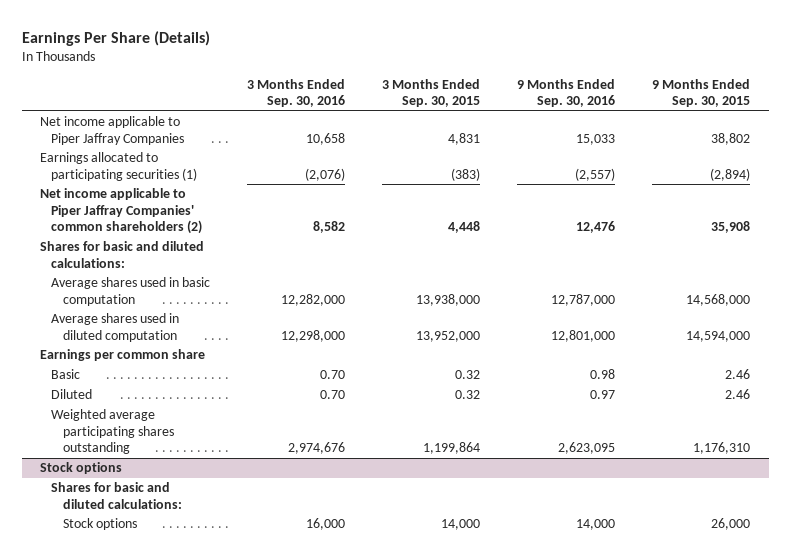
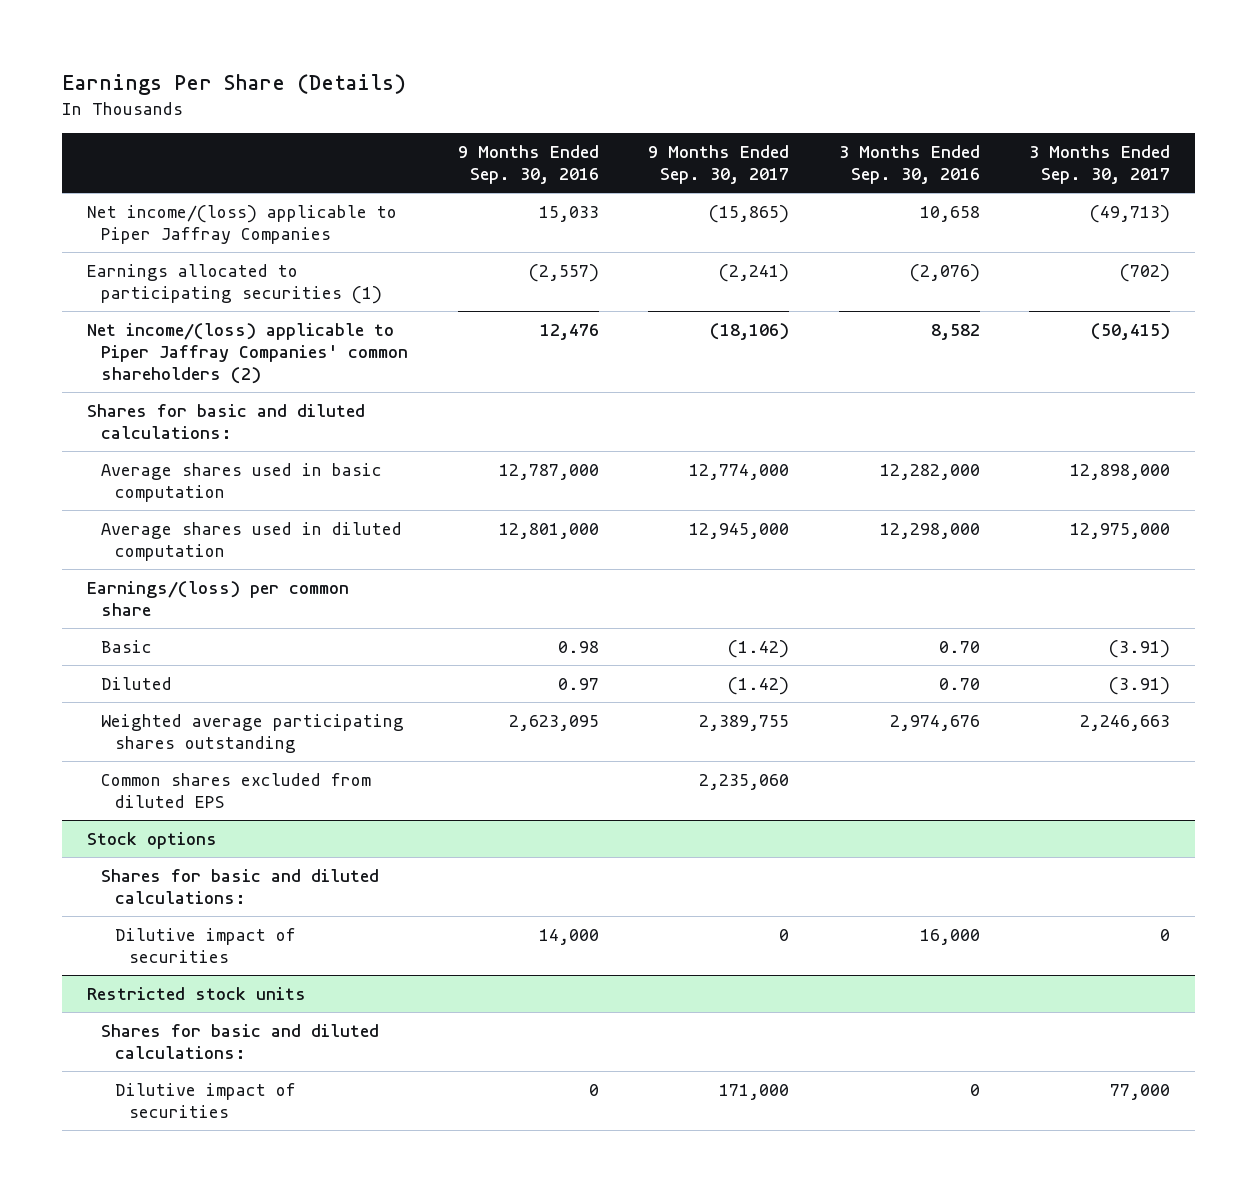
- | 3 Months Ended Sep. 30, 2016 | 3 Months Ended Sep. 30, 2015 | 9 Months Ended Sep. 30, 2016 | 9 Months Ended Sep. 30, 2015
+ | 9 Months Ended Sep. 30, 2016 | 9 Months Ended Sep. 30, 2017 | 3 Months Ended Sep. 30, 2016 | 3 Months Ended Sep. 30, 2017
- Net income applicable to Piper Jaffray Companies | 10,658 | 4,831 | 15,033 | 38,802
+ Net income/(loss) applicable to Piper Jaffray Companies | 15,033 | (15,865) | 10,658 | (49,713)
- Net income applicable to Piper Jaffray Companies' common shareholders (2) | 8,582 | 4,448 | 12,476 | 35,908
+ Net income/(loss) applicable to Piper Jaffray Companies' common shareholders (2) | 12,476 | (18,106) | 8,582 | (50,415)
- Earnings per common share
+ Earnings/(loss) per common share
+ Common shares excluded from diluted EPS | | 2,235,060 | |
@ Stock options
- Stock options | 16,000 | 14,000 | 14,000 | 26,000
+ Dilutive impact of securities | 14,000 | 0 | 16,000 | 0
+ Restricted stock units
+ Shares for basic and diluted calculations:
+ Dilutive impact of securities | 0 | 171,000 | 0 | 77,000

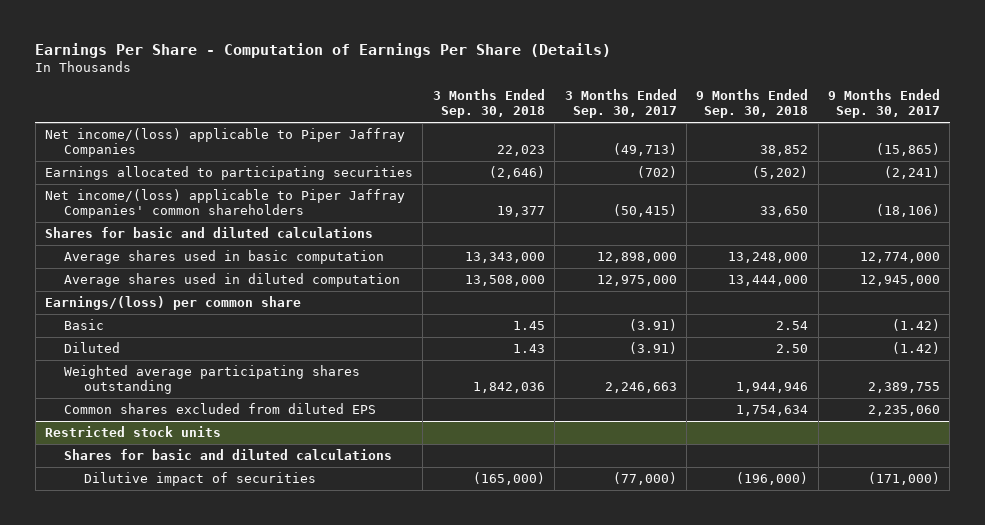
- Earnings Per Share (Details)
+ Earnings Per Share - Computation of Earnings Per Share (Details)
- | 9 Months Ended Sep. 30, 2016 | 9 Months Ended Sep. 30, 2017 | 3 Months Ended Sep. 30, 2016 | 3 Months Ended Sep. 30, 2017
+ | 3 Months Ended Sep. 30, 2018 | 3 Months Ended Sep. 30, 2017 | 9 Months Ended Sep. 30, 2018 | 9 Months Ended Sep. 30, 2017
- Earnings allocated to participating securities (1) | (2,557) | (2,241) | (2,076) | (702)
- Net income/(loss) applicable to Piper Jaffray Companies' common shareholders (2) | 12,476 | (18,106) | 8,582 | (50,415)
- Shares for basic and diluted calculations:
+ Earnings allocated to participating securities | (2,646) | (702) | (5,202) | (2,241)
+ Net income/(loss) applicable to Piper Jaffray Companies' common shareholders | 19,377 | (50,415) | 33,650 | (18,106)
+ Shares for basic and diluted calculations
- Stock options
- Shares for basic and diluted calculations:
- Dilutive impact of securities | 14,000 | 0 | 16,000 | 0
@ Restricted stock units
- Shares for basic and diluted calculations:
- Dilutive impact of securities | 0 | 171,000 | 0 | 77,000
+ Shares for basic and diluted calculations
+ Dilutive impact of securities | (165,000) | (77,000) | (196,000) | (171,000)

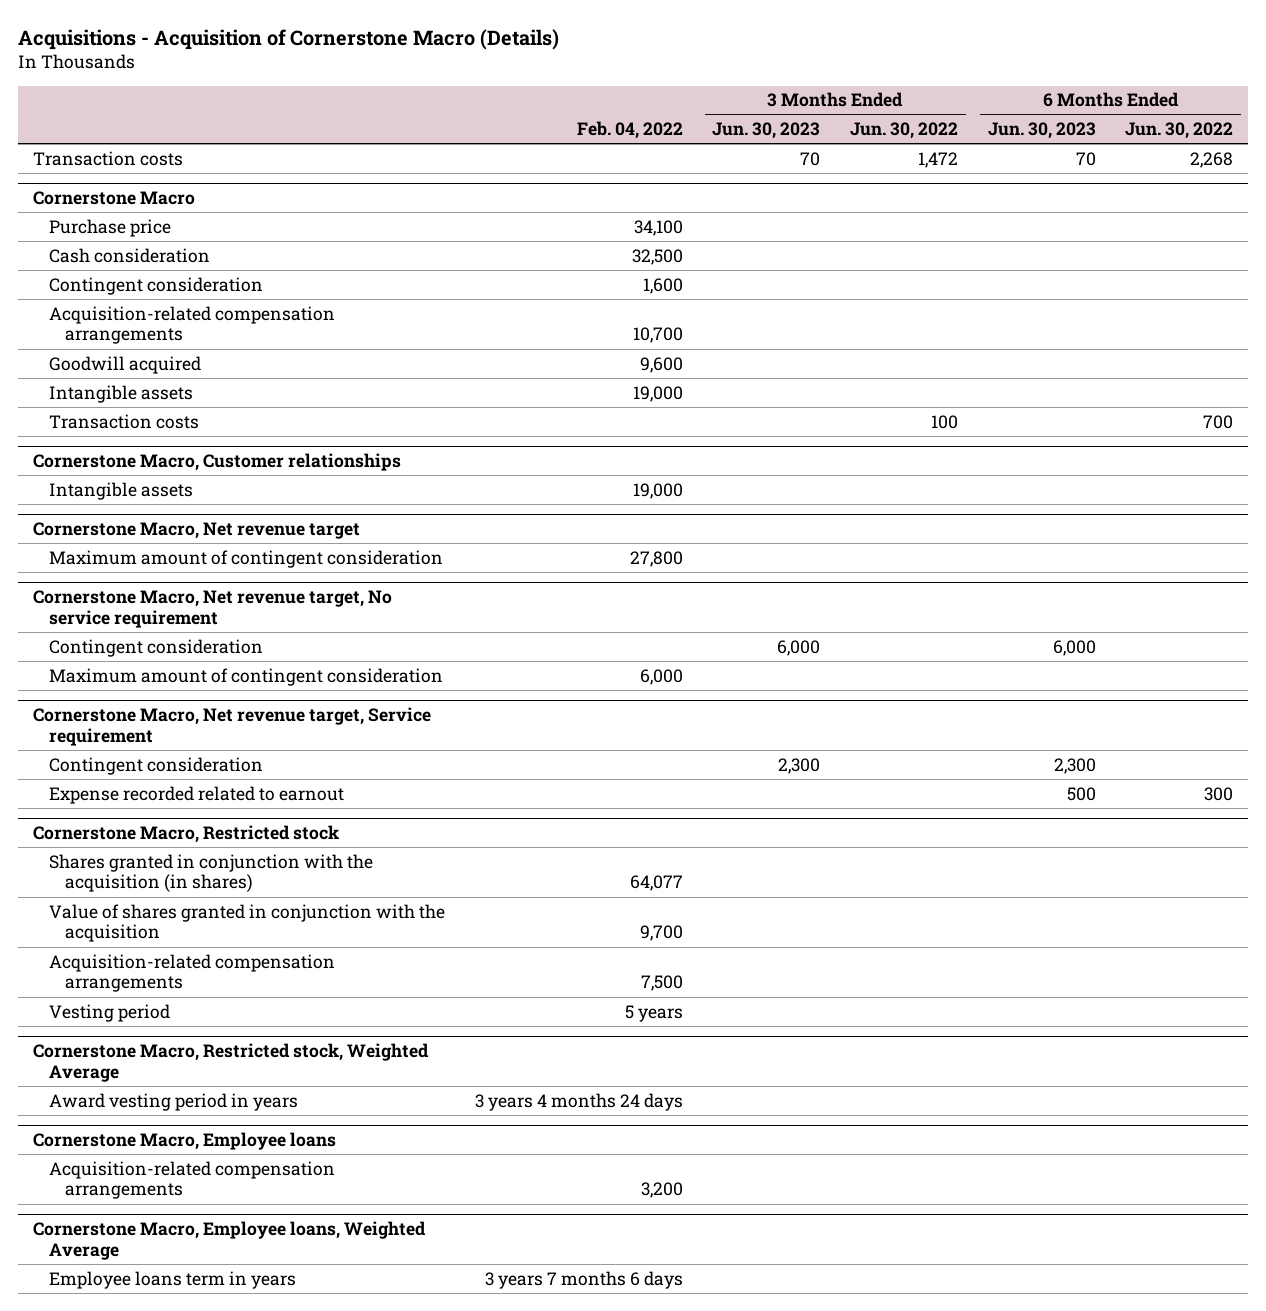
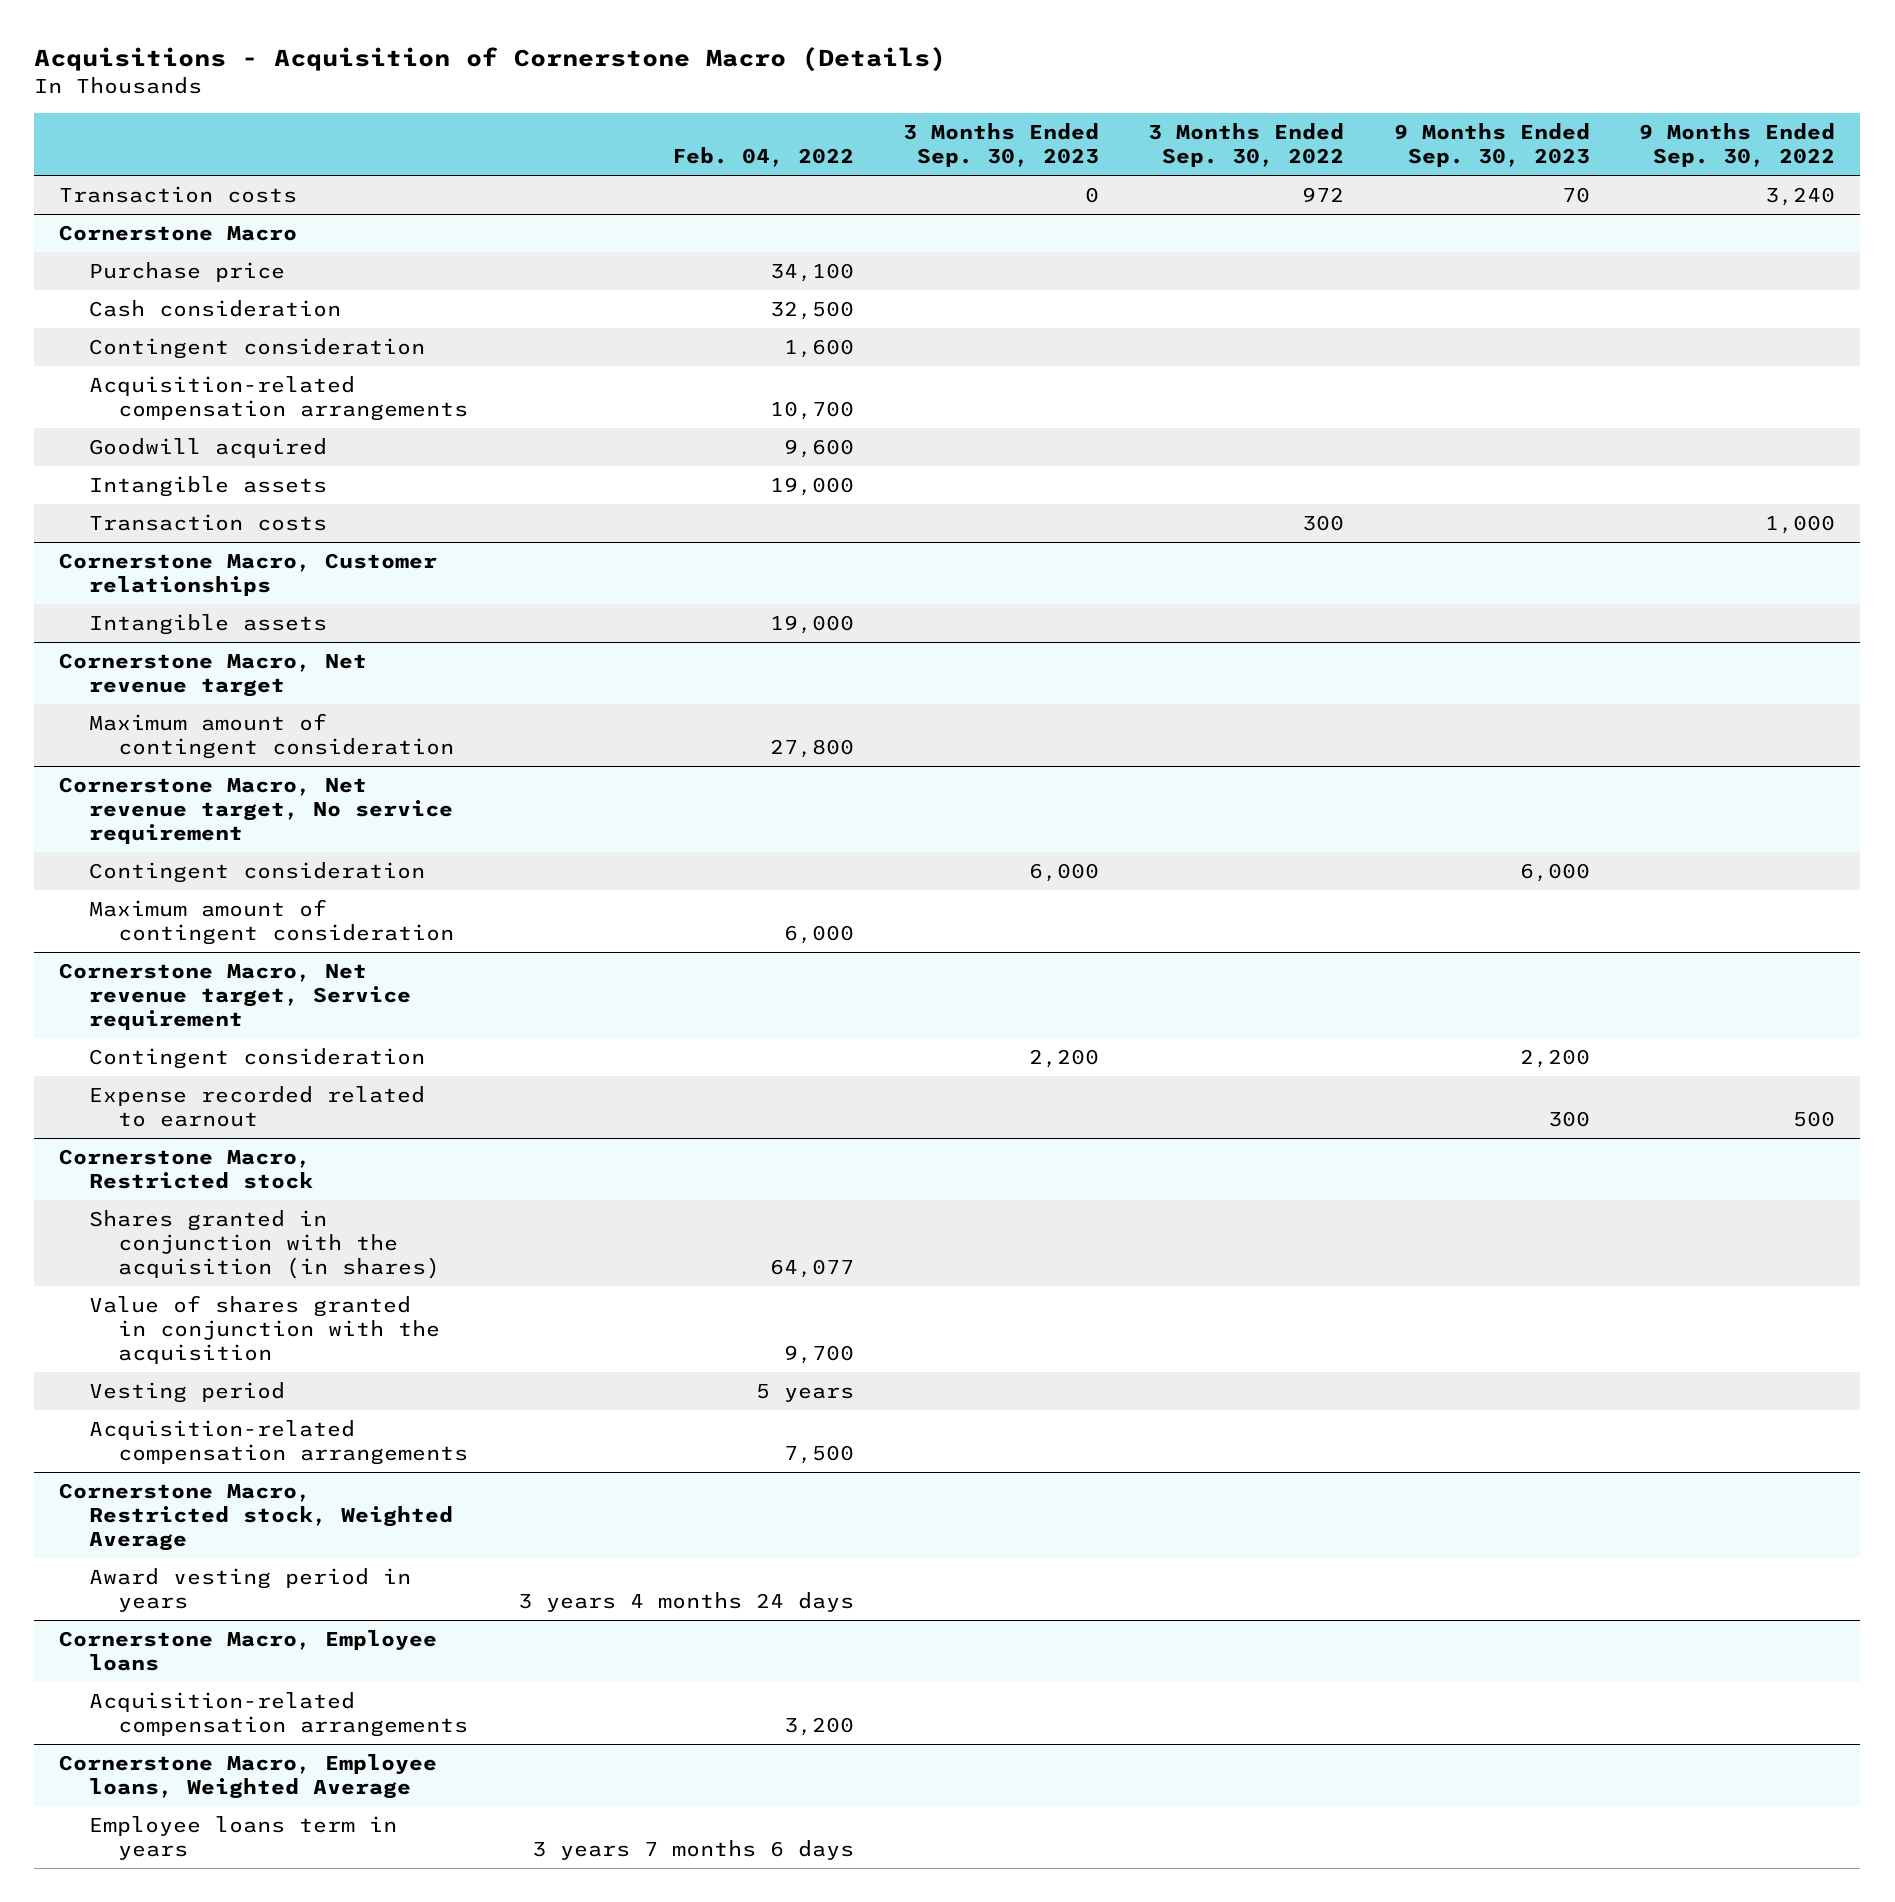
- | Feb. 04, 2022 | 3 Months Ended Jun. 30, 2023 | 3 Months Ended Jun. 30, 2022 | 6 Months Ended Jun. 30, 2023 | 6 Months Ended Jun. 30, 2022
+ | Feb. 04, 2022 | 3 Months Ended Sep. 30, 2023 | 3 Months Ended Sep. 30, 2022 | 9 Months Ended Sep. 30, 2023 | 9 Months Ended Sep. 30, 2022
@ Cornerstone Macro, Restricted stock
moved down: Acquisition-related compensation arrangements | 7,500 | | | |

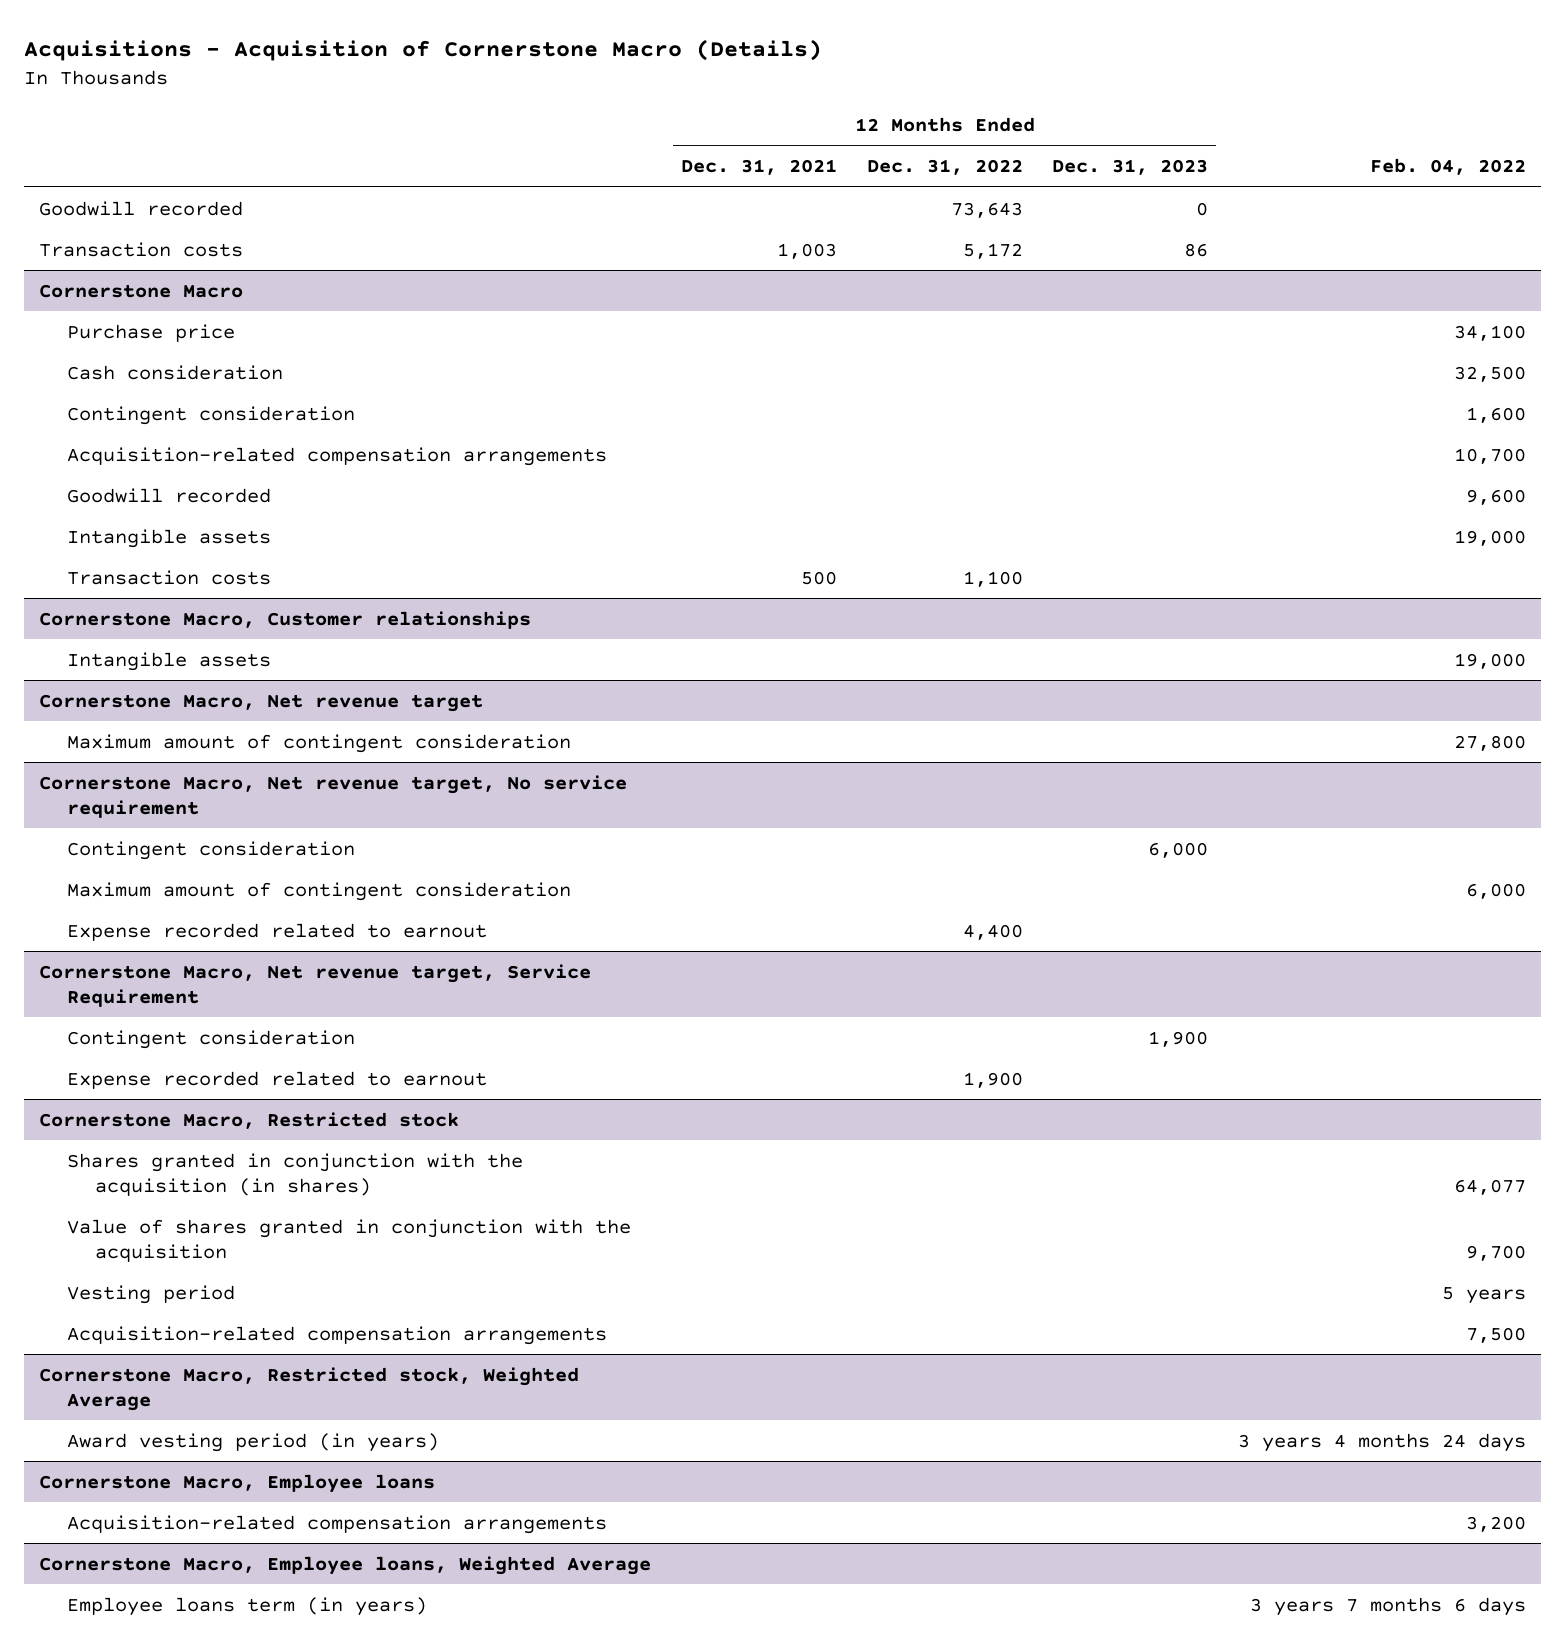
- | Feb. 04, 2022 | 3 Months Ended Sep. 30, 2023 | 3 Months Ended Sep. 30, 2022 | 9 Months Ended Sep. 30, 2023 | 9 Months Ended Sep. 30, 2022
+ | 12 Months Ended Dec. 31, 2021 | 12 Months Ended Dec. 31, 2022 | 12 Months Ended Dec. 31, 2023 | Feb. 04, 2022
+ Goodwill recorded | | 73,643 | 0 |
@ Cornerstone Macro
- Goodwill acquired | 9,600 | | | |
+ Goodwill recorded | | | | 9,600
- Cornerstone Macro, Net revenue target, Service requirement
@ Cornerstone Macro, Net revenue target, No service requirement
+ Expense recorded related to earnout | | 4,400 | |
+ Cornerstone Macro, Net revenue target, Service Requirement
@ Cornerstone Macro, Restricted stock, Weighted Average
- Award vesting period in years | 3 years 4 months 24 days | | | |
+ Award vesting period (in years) | | | | 3 years 4 months 24 days
@ Cornerstone Macro, Employee loans, Weighted Average
- Employee loans term in years | 3 years 7 months 6 days | | | |
+ Employee loans term (in years) | | | | 3 years 7 months 6 days

